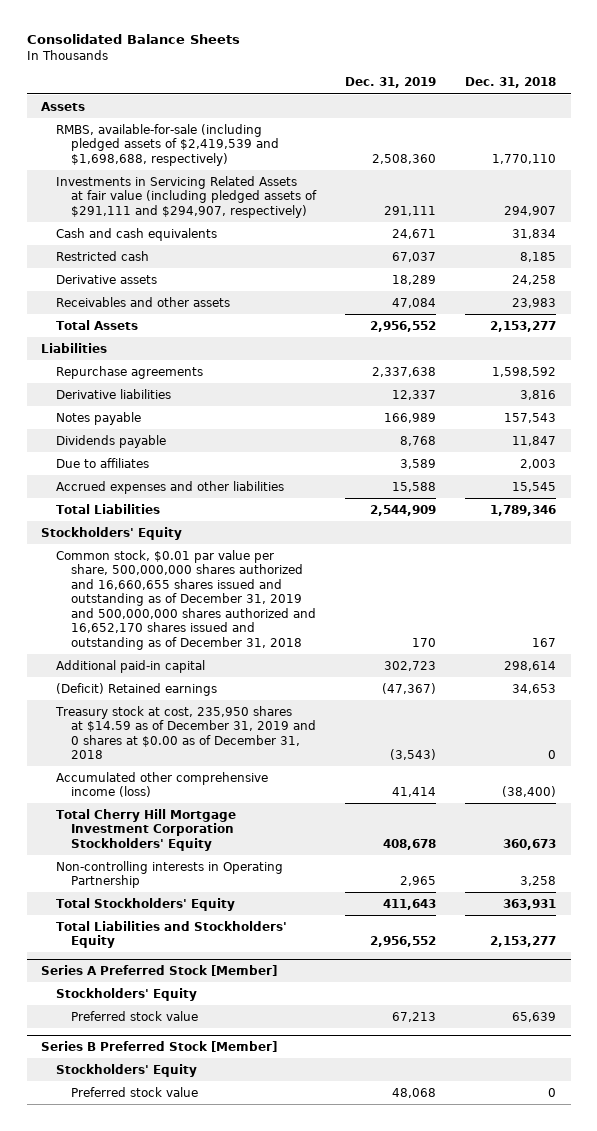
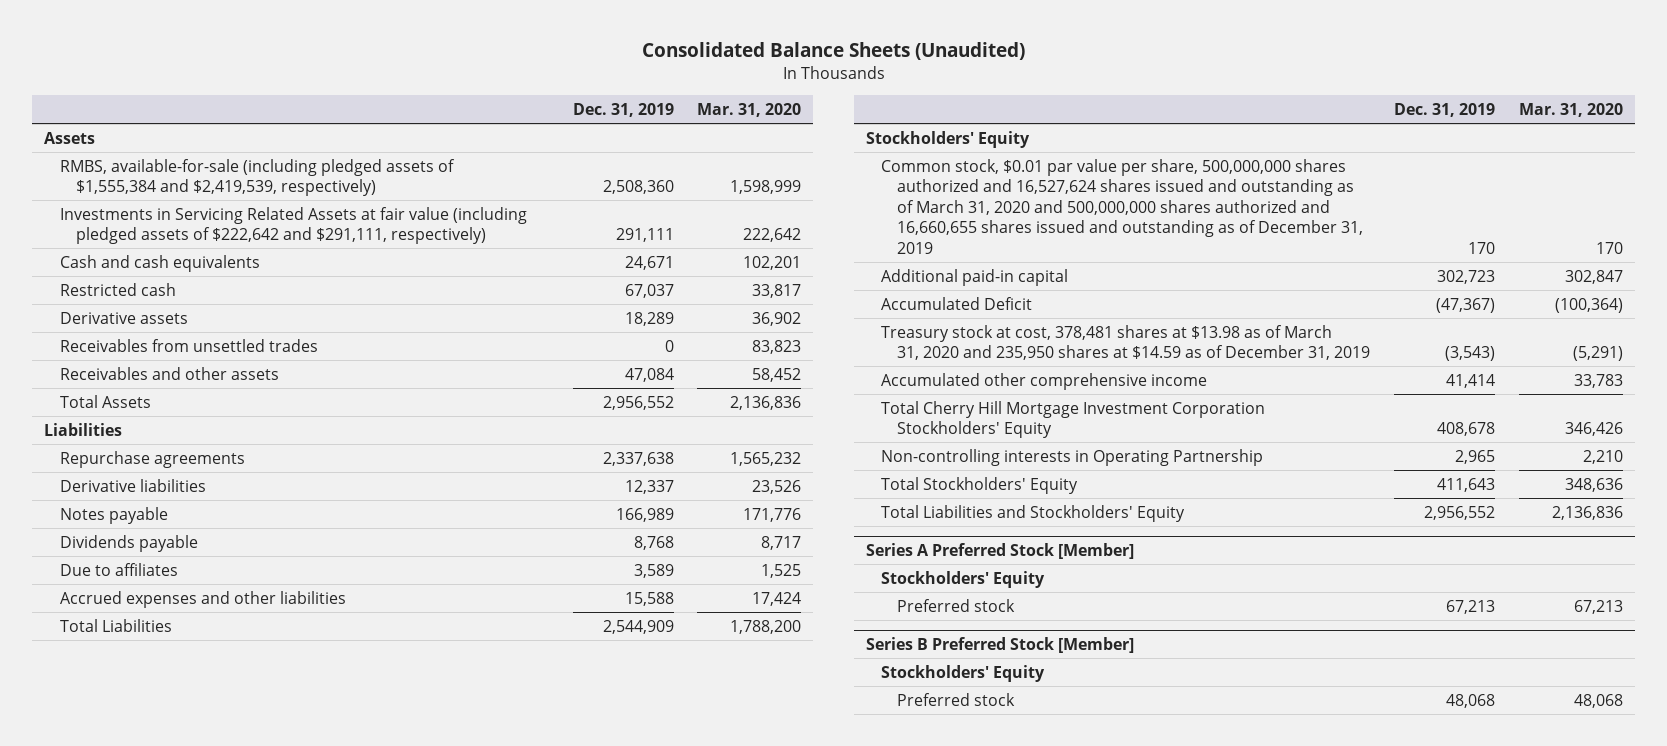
- Consolidated Balance Sheets
+ Consolidated Balance Sheets (Unaudited)
- | Dec. 31, 2019 | Dec. 31, 2018
+ | Dec. 31, 2019 | Mar. 31, 2020
- RMBS, available-for-sale (including pledged assets of $2,419,539 and $1,698,688, respectively) | 2,508,360 | 1,770,110
- Investments in Servicing Related Assets at fair value (including pledged assets of $291,111 and $294,907, respectively) | 291,111 | 294,907
+ RMBS, available-for-sale (including pledged assets of $1,555,384 and $2,419,539, respectively) | 2,508,360 | 1,598,999
+ Investments in Servicing Related Assets at fair value (including pledged assets of $222,642 and $291,111, respectively) | 291,111 | 222,642
+ Receivables from unsettled trades | 0 | 83,823
- Common stock, $0.01 par value per share, 500,000,000 shares authorized and 16,660,655 shares issued and outstanding as of December 31, 2019 and 500,000,000 shares authorized and 16,652,170 shares issued and outstanding as of December 31, 2018 | 170 | 167
+ Common stock, $0.01 par value per share, 500,000,000 shares authorized and 16,527,624 shares issued and outstanding as of March 31, 2020 and 500,000,000 shares authorized and 16,660,655 shares issued and outstanding as of December 31, 2019 | 170 | 170
- (Deficit) Retained earnings | (47,367) | 34,653
- Treasury stock at cost, 235,950 shares at $14.59 as of December 31, 2019 and 0 shares at $0.00 as of December 31, 2018 | (3,543) | 0
- Accumulated other comprehensive income (loss) | 41,414 | (38,400)
+ Accumulated Deficit | (47,367) | (100,364)
+ Treasury stock at cost, 378,481 shares at $13.98 as of March 31, 2020 and 235,950 shares at $14.59 as of December 31, 2019 | (3,543) | (5,291)
+ Accumulated other comprehensive income | 41,414 | 33,783
@ Series A Preferred Stock [Member]
- Preferred stock value | 67,213 | 65,639
+ Preferred stock | 67,213 | 67,213
@ Series B Preferred Stock [Member]
- Preferred stock value | 48,068 | 0
+ Preferred stock | 48,068 | 48,068

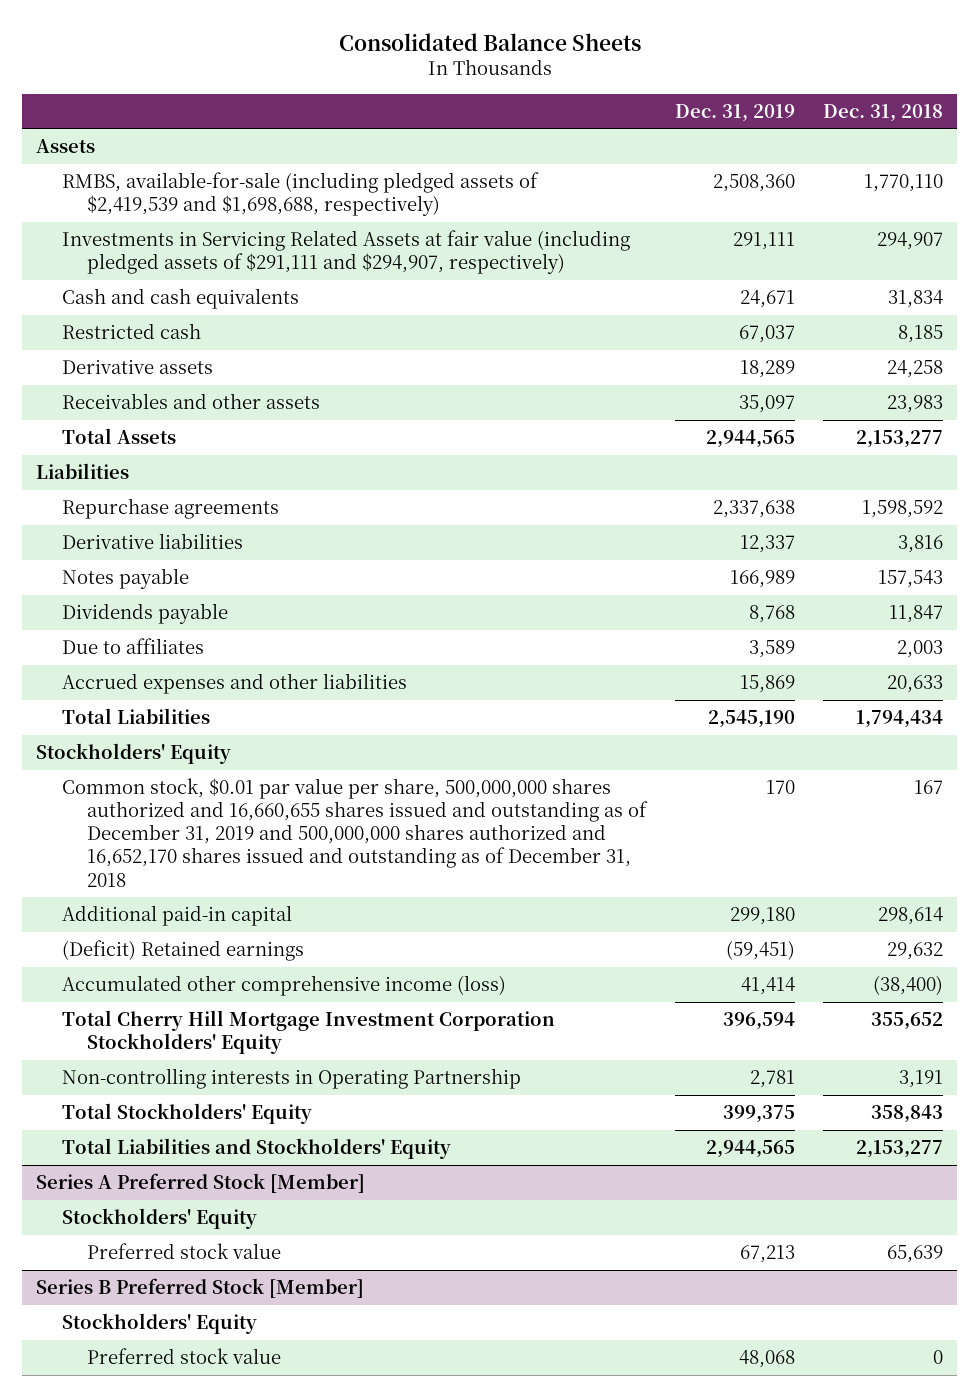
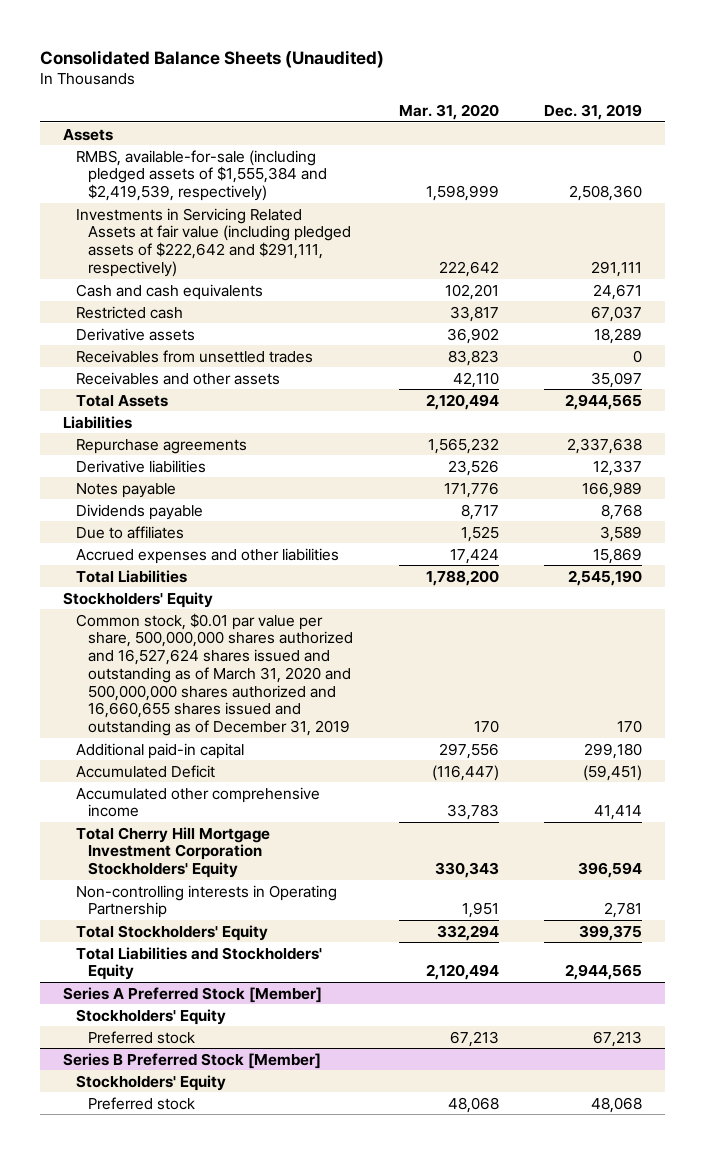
- Consolidated Balance Sheets
+ Consolidated Balance Sheets (Unaudited)
- | Dec. 31, 2019 | Dec. 31, 2018
+ | Mar. 31, 2020 | Dec. 31, 2019
- RMBS, available-for-sale (including pledged assets of $2,419,539 and $1,698,688, respectively) | 2,508,360 | 1,770,110
- Investments in Servicing Related Assets at fair value (including pledged assets of $291,111 and $294,907, respectively) | 291,111 | 294,907
+ RMBS, available-for-sale (including pledged assets of $1,555,384 and $2,419,539, respectively) | 1,598,999 | 2,508,360
+ Investments in Servicing Related Assets at fair value (including pledged assets of $222,642 and $291,111, respectively) | 222,642 | 291,111
+ Receivables from unsettled trades | 83,823 | 0
- Common stock, $0.01 par value per share, 500,000,000 shares authorized and 16,660,655 shares issued and outstanding as of December 31, 2019 and 500,000,000 shares authorized and 16,652,170 shares issued and outstanding as of December 31, 2018 | 170 | 167
+ Common stock, $0.01 par value per share, 500,000,000 shares authorized and 16,527,624 shares issued and outstanding as of March 31, 2020 and 500,000,000 shares authorized and 16,660,655 shares issued and outstanding as of December 31, 2019 | 170 | 170
- (Deficit) Retained earnings | (59,451) | 29,632
- Accumulated other comprehensive income (loss) | 41,414 | (38,400)
+ Accumulated Deficit | (116,447) | (59,451)
+ Accumulated other comprehensive income | 33,783 | 41,414
@ Series A Preferred Stock [Member]
- Preferred stock value | 67,213 | 65,639
+ Preferred stock | 67,213 | 67,213
@ Series B Preferred Stock [Member]
- Preferred stock value | 48,068 | 0
+ Preferred stock | 48,068 | 48,068

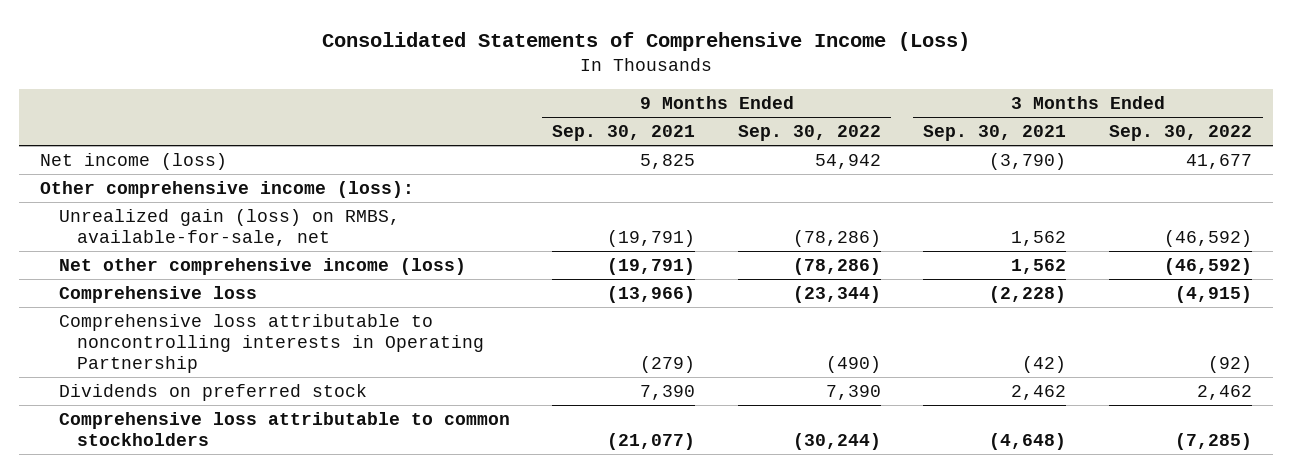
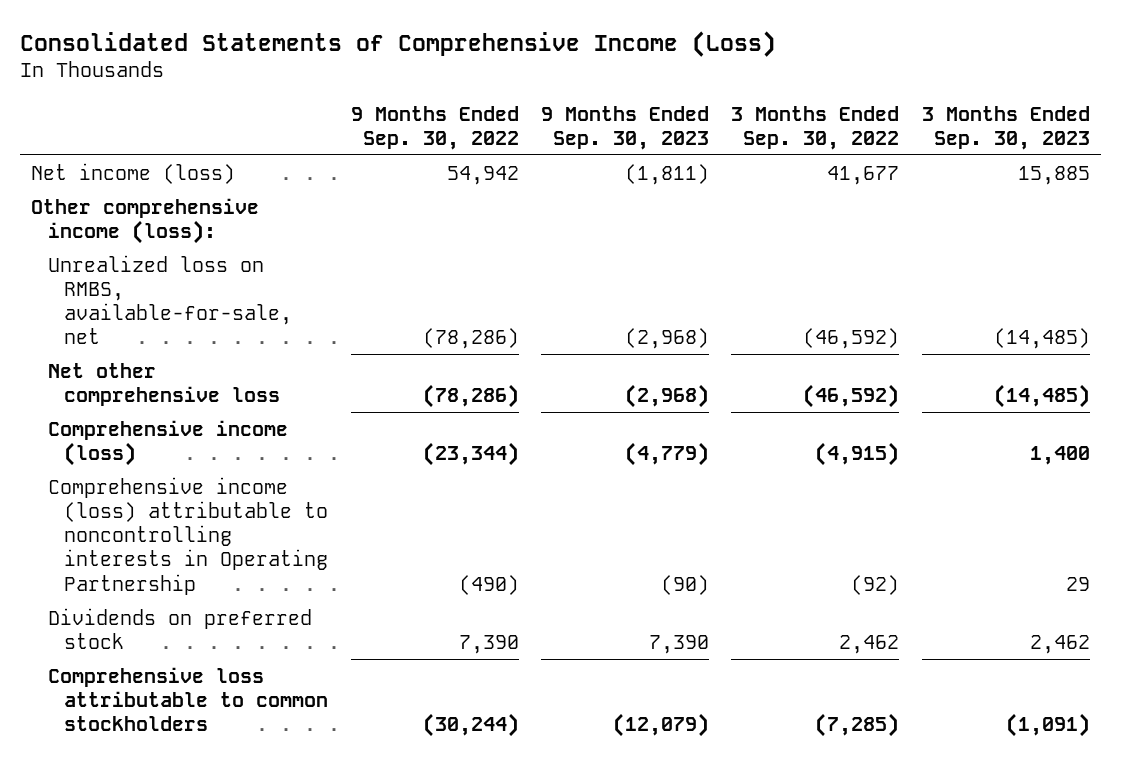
- | 9 Months Ended Sep. 30, 2021 | 9 Months Ended Sep. 30, 2022 | 3 Months Ended Sep. 30, 2021 | 3 Months Ended Sep. 30, 2022
+ | 9 Months Ended Sep. 30, 2022 | 9 Months Ended Sep. 30, 2023 | 3 Months Ended Sep. 30, 2022 | 3 Months Ended Sep. 30, 2023
- Unrealized gain (loss) on RMBS, available-for-sale, net | (19,791) | (78,286) | 1,562 | (46,592)
- Net other comprehensive income (loss) | (19,791) | (78,286) | 1,562 | (46,592)
- Comprehensive loss | (13,966) | (23,344) | (2,228) | (4,915)
- Comprehensive loss attributable to noncontrolling interests in Operating Partnership | (279) | (490) | (42) | (92)
+ Unrealized loss on RMBS, available-for-sale, net | (78,286) | (2,968) | (46,592) | (14,485)
+ Net other comprehensive loss | (78,286) | (2,968) | (46,592) | (14,485)
+ Comprehensive income (loss) | (23,344) | (4,779) | (4,915) | 1,400
+ Comprehensive income (loss) attributable to noncontrolling interests in Operating Partnership | (490) | (90) | (92) | 29

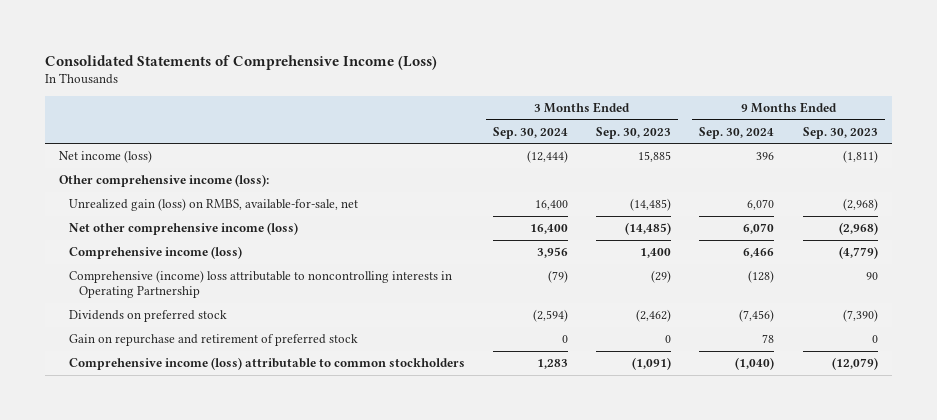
- | 9 Months Ended Sep. 30, 2022 | 9 Months Ended Sep. 30, 2023 | 3 Months Ended Sep. 30, 2022 | 3 Months Ended Sep. 30, 2023
+ | 3 Months Ended Sep. 30, 2024 | 3 Months Ended Sep. 30, 2023 | 9 Months Ended Sep. 30, 2024 | 9 Months Ended Sep. 30, 2023
- Unrealized loss on RMBS, available-for-sale, net | (78,286) | (2,968) | (46,592) | (14,485)
- Net other comprehensive loss | (78,286) | (2,968) | (46,592) | (14,485)
+ Unrealized gain (loss) on RMBS, available-for-sale, net | 16,400 | (14,485) | 6,070 | (2,968)
+ Net other comprehensive income (loss) | 16,400 | (14,485) | 6,070 | (2,968)
- Comprehensive income (loss) attributable to noncontrolling interests in Operating Partnership | (490) | (90) | (92) | 29
- Dividends on preferred stock | 7,390 | 7,390 | 2,462 | 2,462
- Comprehensive loss attributable to common stockholders | (30,244) | (12,079) | (7,285) | (1,091)
+ Comprehensive (income) loss attributable to noncontrolling interests in Operating Partnership | (79) | (29) | (128) | 90
+ Dividends on preferred stock | (2,594) | (2,462) | (7,456) | (7,390)
+ Gain on repurchase and retirement of preferred stock | 0 | 0 | 78 | 0
+ Comprehensive income (loss) attributable to common stockholders | 1,283 | (1,091) | (1,040) | (12,079)

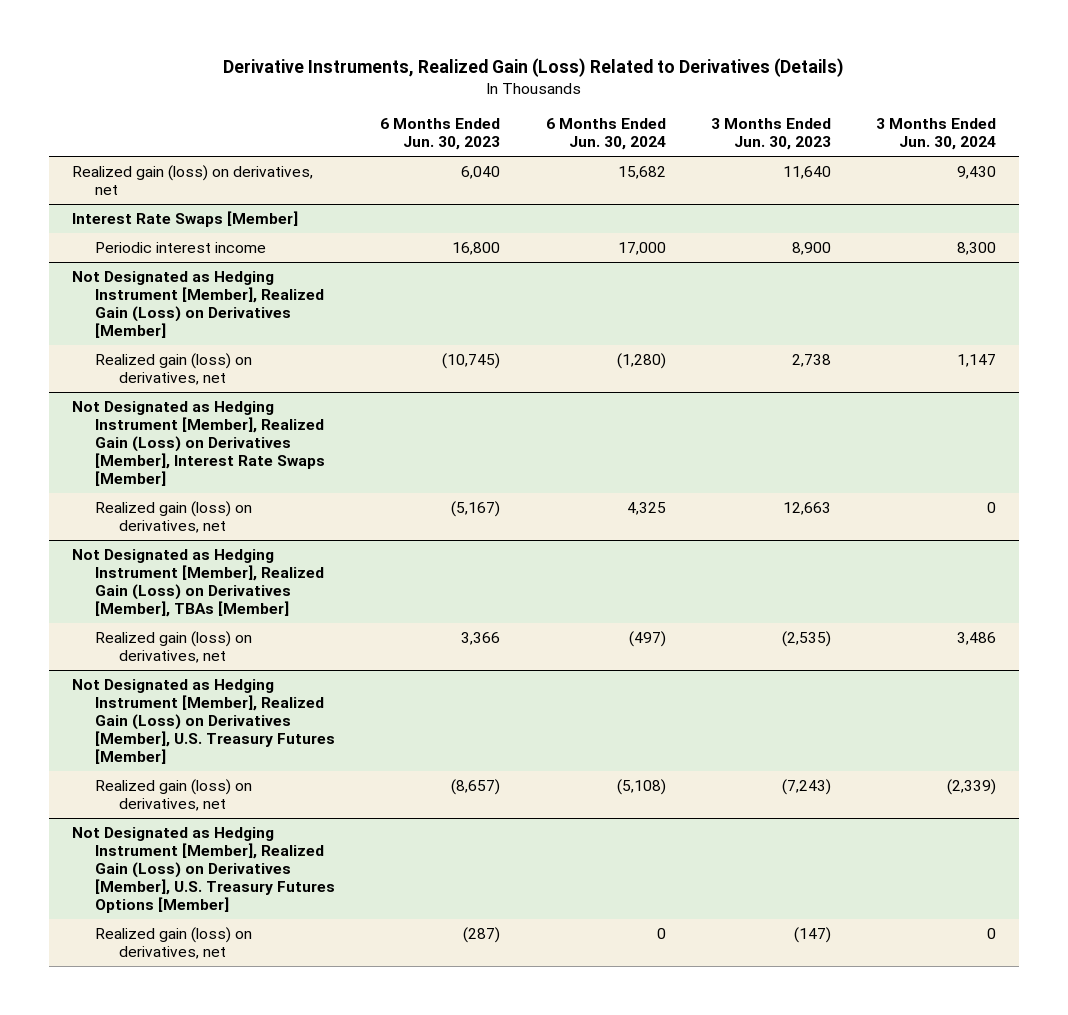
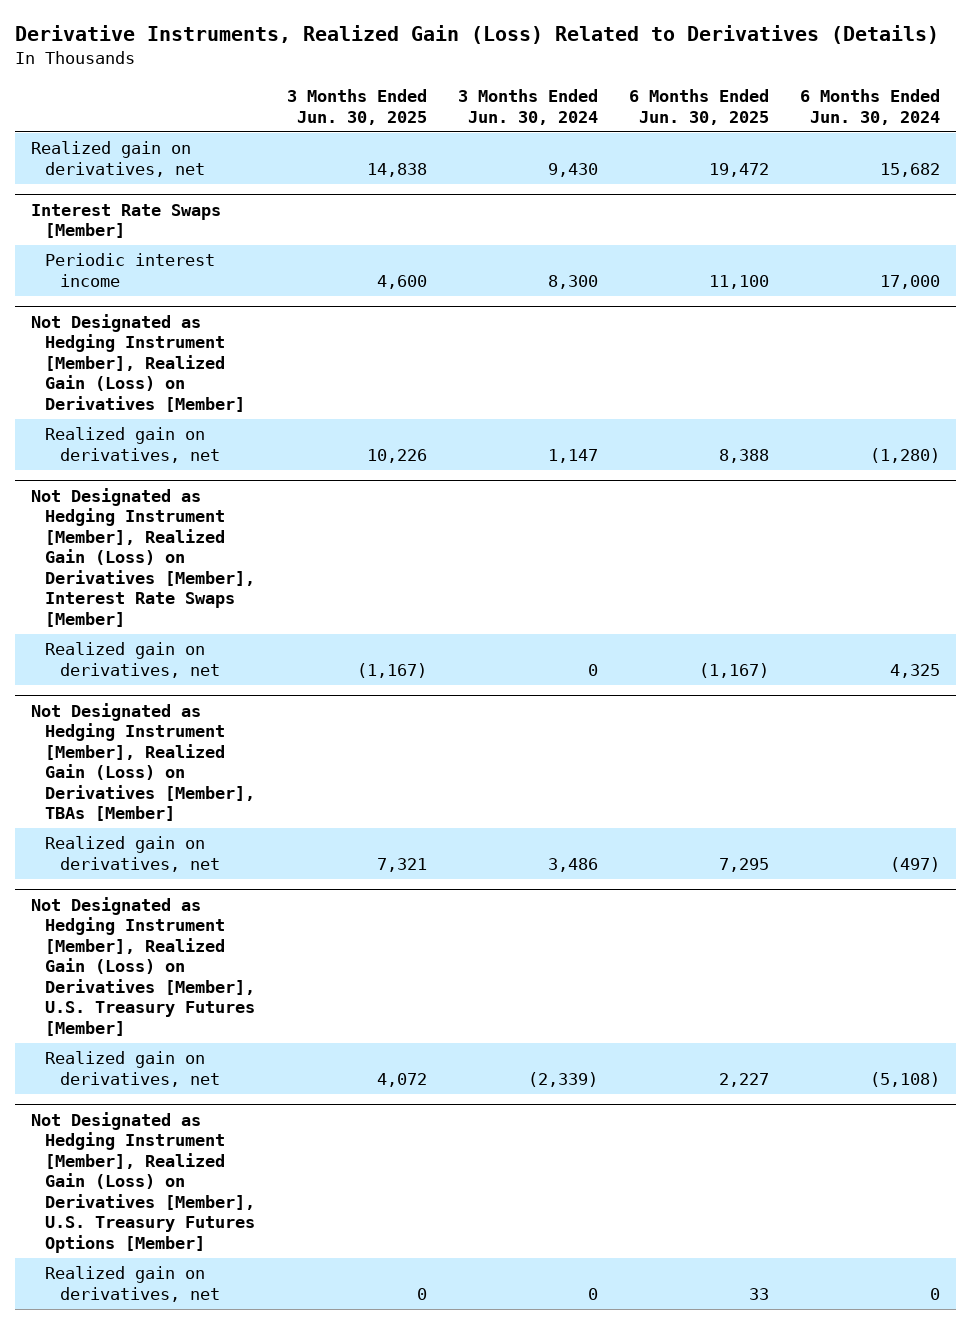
- | 6 Months Ended Jun. 30, 2023 | 6 Months Ended Jun. 30, 2024 | 3 Months Ended Jun. 30, 2023 | 3 Months Ended Jun. 30, 2024
+ | 3 Months Ended Jun. 30, 2025 | 3 Months Ended Jun. 30, 2024 | 6 Months Ended Jun. 30, 2025 | 6 Months Ended Jun. 30, 2024
- Realized gain (loss) on derivatives, net | 6,040 | 15,682 | 11,640 | 9,430
+ Realized gain on derivatives, net | 14,838 | 9,430 | 19,472 | 15,682
@ Not Designated as Hedging Instrument [Member], Realized Gain (Loss) on Derivatives [Member]
- Realized gain (loss) on derivatives, net | (10,745) | (1,280) | 2,738 | 1,147
+ Realized gain on derivatives, net | 10,226 | 1,147 | 8,388 | (1,280)
@ Not Designated as Hedging Instrument [Member], Realized Gain (Loss) on Derivatives [Member], Interest Rate Swaps [Member]
- Realized gain (loss) on derivatives, net | (5,167) | 4,325 | 12,663 | 0
+ Realized gain on derivatives, net | (1,167) | 0 | (1,167) | 4,325
@ Not Designated as Hedging Instrument [Member], Realized Gain (Loss) on Derivatives [Member], TBAs [Member]
- Realized gain (loss) on derivatives, net | 3,366 | (497) | (2,535) | 3,486
+ Realized gain on derivatives, net | 7,321 | 3,486 | 7,295 | (497)
@ Not Designated as Hedging Instrument [Member], Realized Gain (Loss) on Derivatives [Member], U.S. Treasury Futures [Member]
- Realized gain (loss) on derivatives, net | (8,657) | (5,108) | (7,243) | (2,339)
+ Realized gain on derivatives, net | 4,072 | (2,339) | 2,227 | (5,108)
@ Not Designated as Hedging Instrument [Member], Realized Gain (Loss) on Derivatives [Member], U.S. Treasury Futures Options [Member]
- Realized gain (loss) on derivatives, net | (287) | 0 | (147) | 0
+ Realized gain on derivatives, net | 0 | 0 | 33 | 0

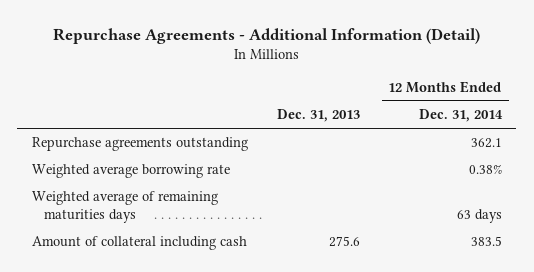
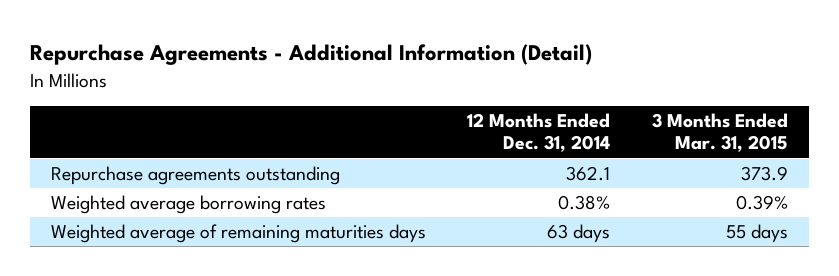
- | Dec. 31, 2013 | 12 Months Ended Dec. 31, 2014
+ | 12 Months Ended Dec. 31, 2014 | 3 Months Ended Mar. 31, 2015
- Weighted average borrowing rate | | 0.38%
+ Weighted average borrowing rates | 0.38% | 0.39%
- Amount of collateral including cash | 275.6 | 383.5

